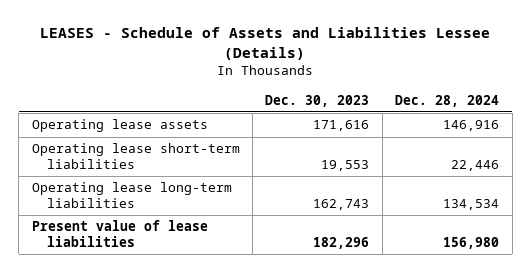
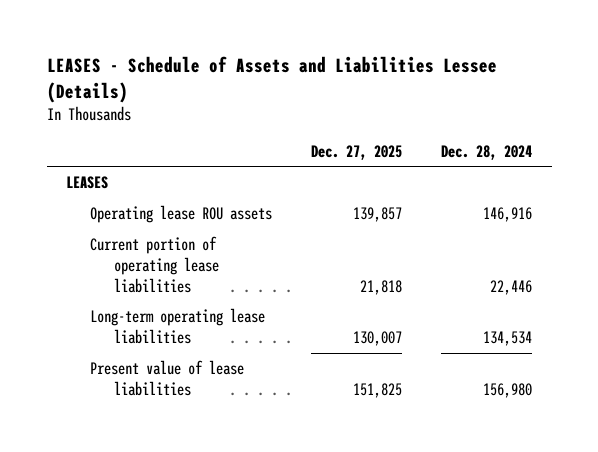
- | Dec. 30, 2023 | Dec. 28, 2024
+ | Dec. 27, 2025 | Dec. 28, 2024
- Operating lease assets | 171,616 | 146,916
- Operating lease short-term liabilities | 19,553 | 22,446
- Operating lease long-term liabilities | 162,743 | 134,534
+ LEASES
+ Operating lease ROU assets | 139,857 | 146,916
+ Current portion of operating lease liabilities | 21,818 | 22,446
+ Long-term operating lease liabilities | 130,007 | 134,534

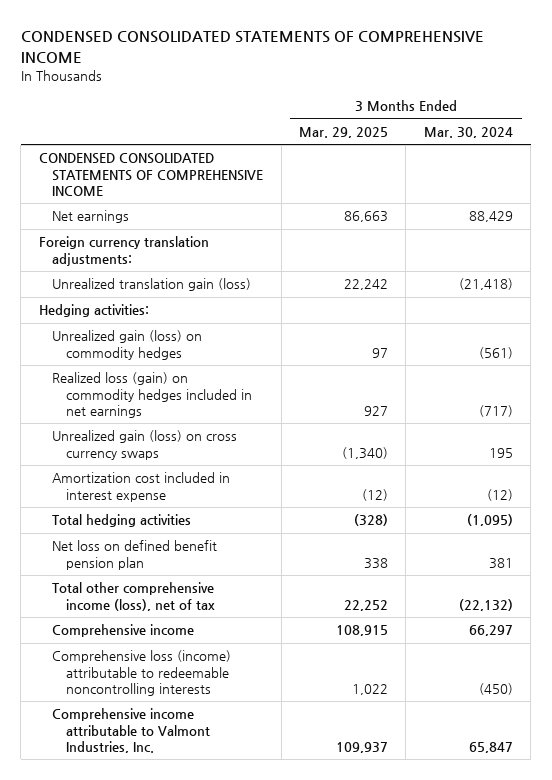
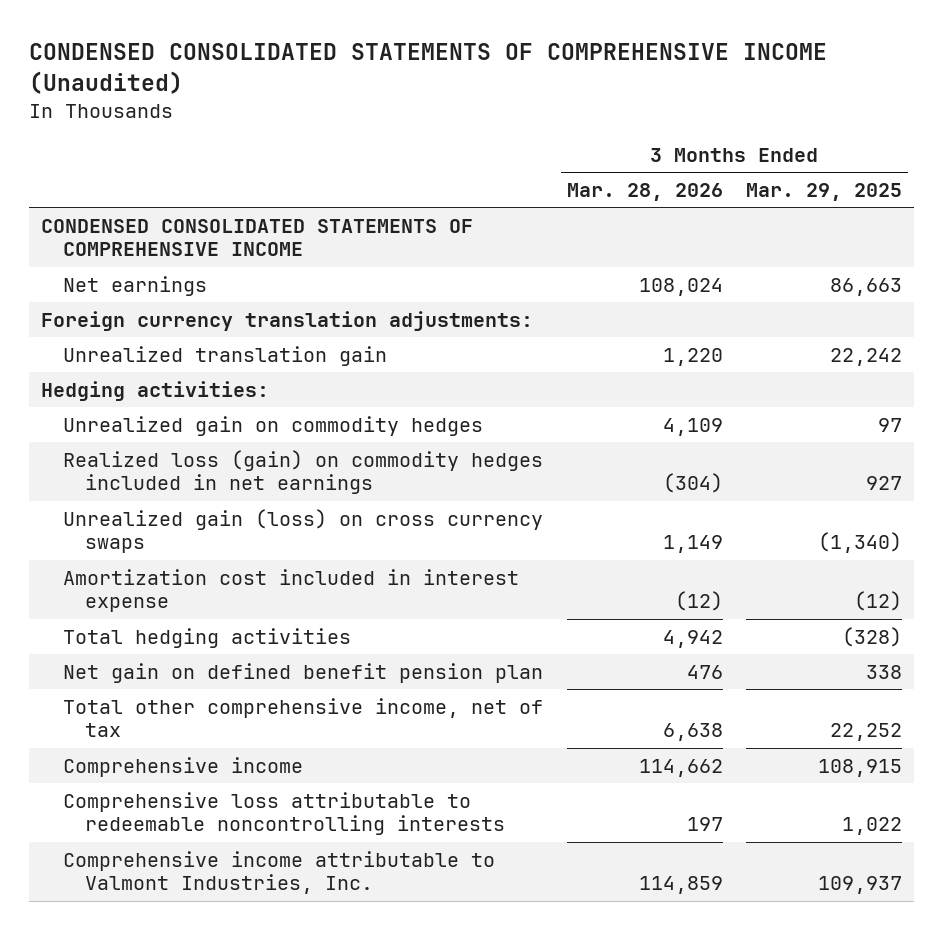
- CONDENSED CONSOLIDATED STATEMENTS OF COMPREHENSIVE INCOME
+ CONDENSED CONSOLIDATED STATEMENTS OF COMPREHENSIVE INCOME (Unaudited)
- | 3 Months Ended Mar. 29, 2025 | 3 Months Ended Mar. 30, 2024
+ | 3 Months Ended Mar. 28, 2026 | 3 Months Ended Mar. 29, 2025
- Unrealized translation gain (loss) | 22,242 | (21,418)
+ Unrealized translation gain | 1,220 | 22,242
- Unrealized gain (loss) on commodity hedges | 97 | (561)
+ Unrealized gain on commodity hedges | 4,109 | 97
- Net loss on defined benefit pension plan | 338 | 381
- Total other comprehensive income (loss), net of tax | 22,252 | (22,132)
+ Net gain on defined benefit pension plan | 476 | 338
+ Total other comprehensive income, net of tax | 6,638 | 22,252
- Comprehensive loss (income) attributable to redeemable noncontrolling interests | 1,022 | (450)
+ Comprehensive loss attributable to redeemable noncontrolling interests | 197 | 1,022

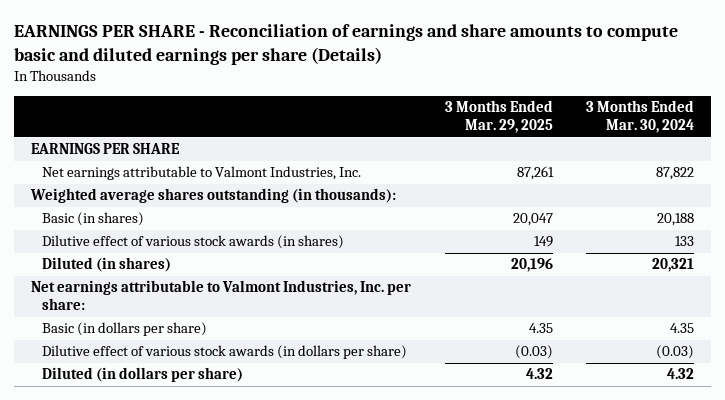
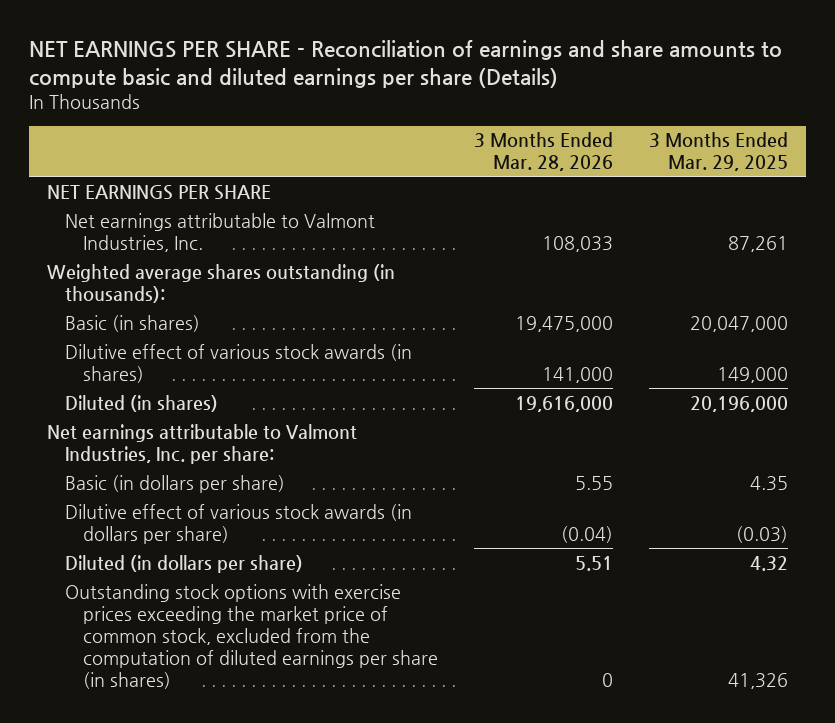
- EARNINGS PER SHARE - Reconciliation of earnings and share amounts to compute basic and diluted earnings per share (Details)
+ NET EARNINGS PER SHARE - Reconciliation of earnings and share amounts to compute basic and diluted earnings per share (Details)
- | 3 Months Ended Mar. 29, 2025 | 3 Months Ended Mar. 30, 2024
+ | 3 Months Ended Mar. 28, 2026 | 3 Months Ended Mar. 29, 2025
- EARNINGS PER SHARE
+ NET EARNINGS PER SHARE
- Basic (in shares) | 20,047 | 20,188
- Dilutive effect of various stock awards (in shares) | 149 | 133
- Diluted (in shares) | 20,196 | 20,321
+ Basic (in shares) | 19,475,000 | 20,047,000
+ Dilutive effect of various stock awards (in shares) | 141,000 | 149,000
+ Diluted (in shares) | 19,616,000 | 20,196,000
+ Outstanding stock options with exercise prices exceeding the market price of common stock, excluded from the computation of diluted earnings per share (in shares) | 0 | 41,326

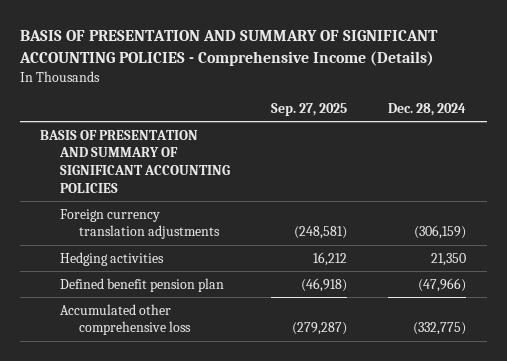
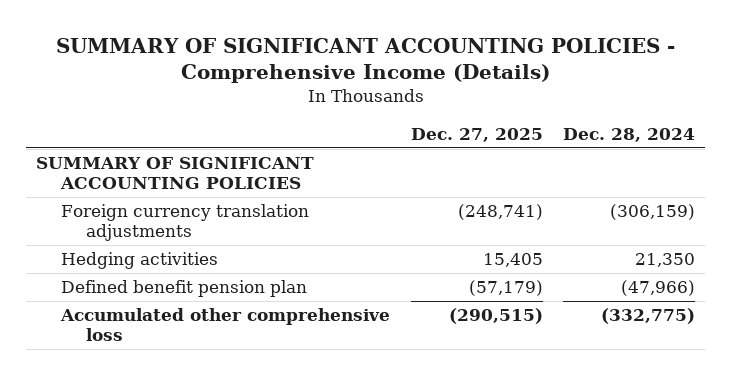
- BASIS OF PRESENTATION AND SUMMARY OF SIGNIFICANT ACCOUNTING POLICIES - Comprehensive Income (Details)
+ SUMMARY OF SIGNIFICANT ACCOUNTING POLICIES - Comprehensive Income (Details)
- | Sep. 27, 2025 | Dec. 28, 2024
+ | Dec. 27, 2025 | Dec. 28, 2024
- BASIS OF PRESENTATION AND SUMMARY OF SIGNIFICANT ACCOUNTING POLICIES
+ SUMMARY OF SIGNIFICANT ACCOUNTING POLICIES

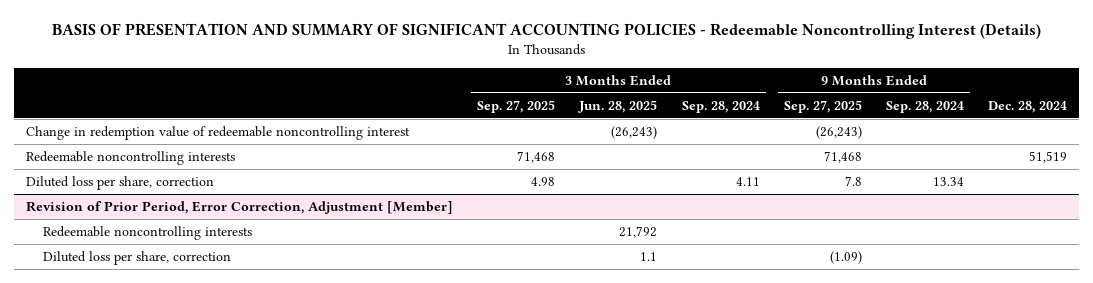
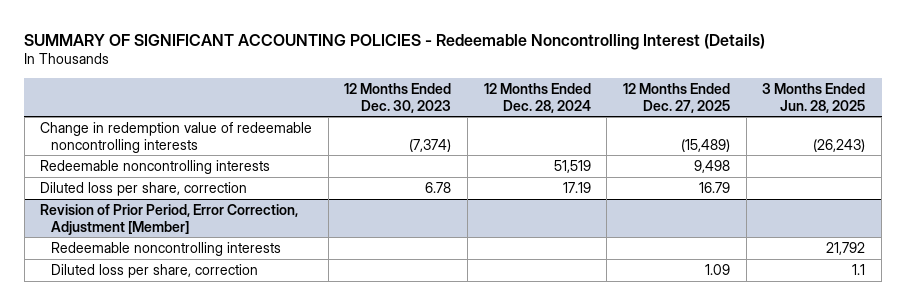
- BASIS OF PRESENTATION AND SUMMARY OF SIGNIFICANT ACCOUNTING POLICIES - Redeemable Noncontrolling Interest (Details)
+ SUMMARY OF SIGNIFICANT ACCOUNTING POLICIES - Redeemable Noncontrolling Interest (Details)
- | 3 Months Ended Sep. 27, 2025 | 3 Months Ended Jun. 28, 2025 | 3 Months Ended Sep. 28, 2024 | 9 Months Ended Sep. 27, 2025 | 9 Months Ended Sep. 28, 2024 | Dec. 28, 2024
+ | 12 Months Ended Dec. 30, 2023 | 12 Months Ended Dec. 28, 2024 | 12 Months Ended Dec. 27, 2025 | 3 Months Ended Jun. 28, 2025
- Change in redemption value of redeemable noncontrolling interest | | (26,243) | | (26,243) | |
+ Change in redemption value of redeemable noncontrolling interests | (7,374) | | (15,489) | (26,243)

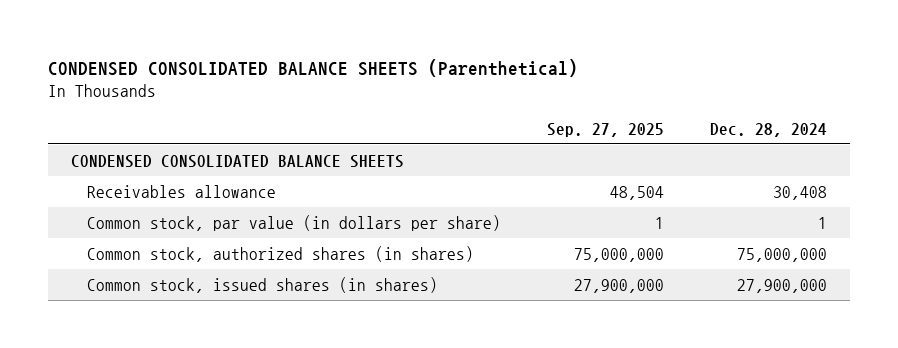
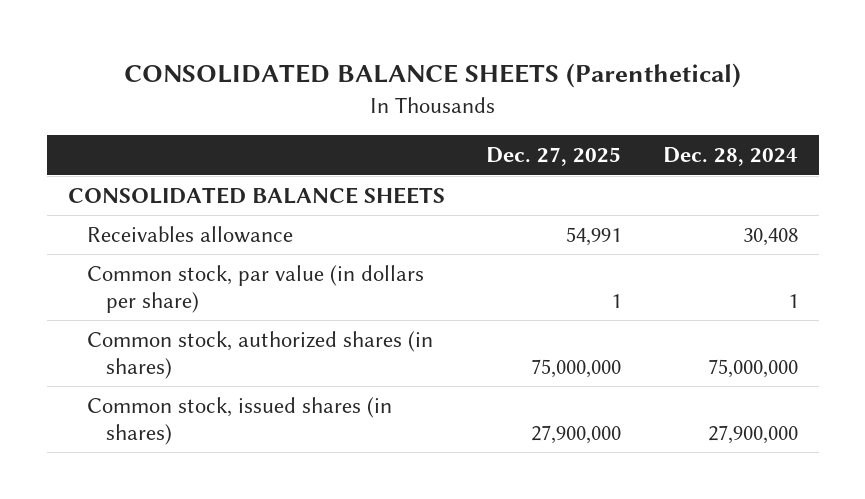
- CONDENSED CONSOLIDATED BALANCE SHEETS (Parenthetical)
+ CONSOLIDATED BALANCE SHEETS (Parenthetical)
- | Sep. 27, 2025 | Dec. 28, 2024
+ | Dec. 27, 2025 | Dec. 28, 2024
- CONDENSED CONSOLIDATED BALANCE SHEETS
+ CONSOLIDATED BALANCE SHEETS

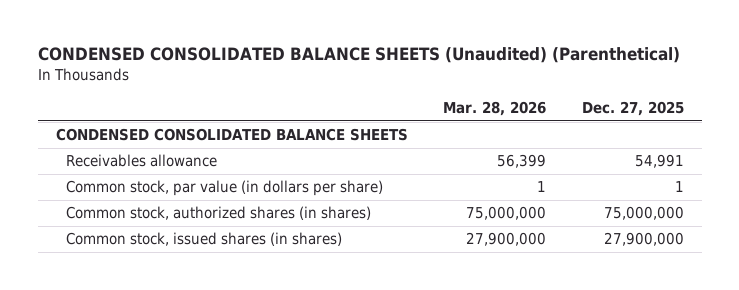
- CONSOLIDATED BALANCE SHEETS (Parenthetical)
+ CONDENSED CONSOLIDATED BALANCE SHEETS (Unaudited) (Parenthetical)
- | Dec. 27, 2025 | Dec. 28, 2024
+ | Mar. 28, 2026 | Dec. 27, 2025
- CONSOLIDATED BALANCE SHEETS
+ CONDENSED CONSOLIDATED BALANCE SHEETS

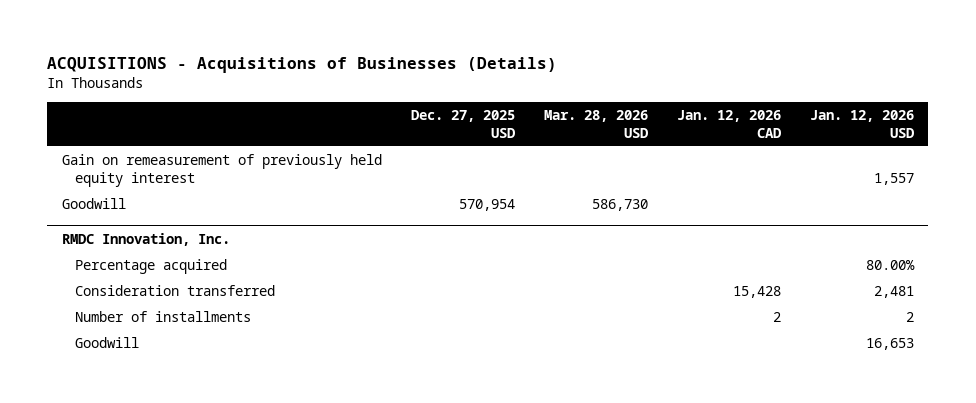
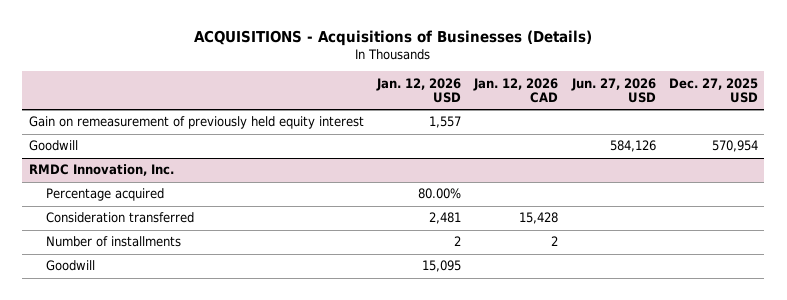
- | Dec. 27, 2025 USD | Mar. 28, 2026 USD | Jan. 12, 2026 CAD | Jan. 12, 2026 USD
+ | Jan. 12, 2026 USD | Jan. 12, 2026 CAD | Jun. 27, 2026 USD | Dec. 27, 2025 USD
@ RMDC Innovation, Inc.
- Goodwill | | | | 16,653
+ Goodwill | 15,095 | | |

